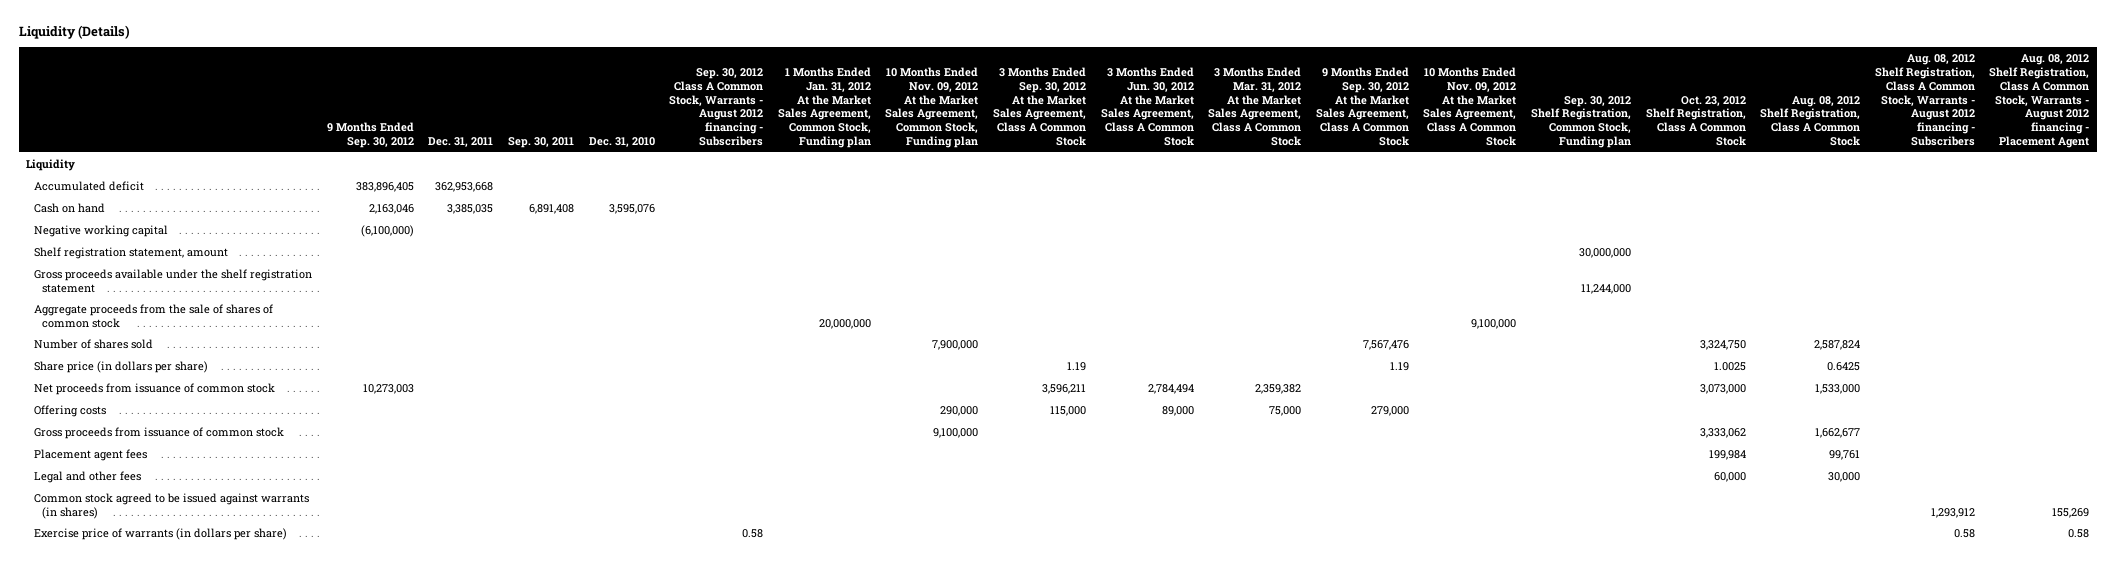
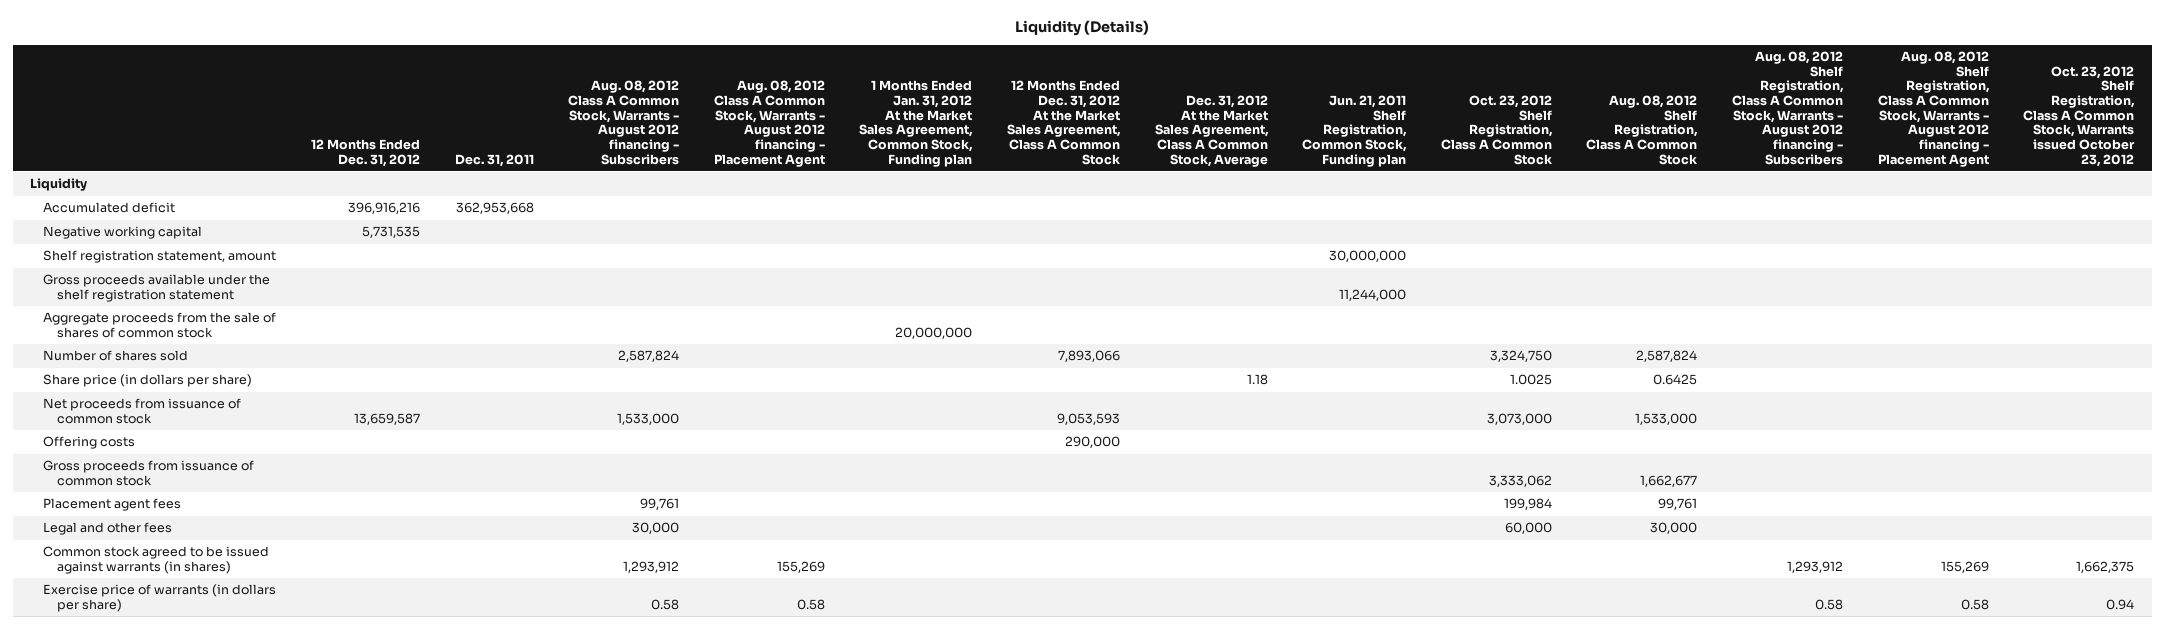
- | 9 Months Ended Sep. 30, 2012 | Dec. 31, 2011 | Sep. 30, 2011 | Dec. 31, 2010 | Sep. 30, 2012 Class A Common Stock, Warrants - August 2012 financing - Subscribers | 1 Months Ended Jan. 31, 2012 At the Market Sales Agreement, Common Stock, Funding plan | 10 Months Ended Nov. 09, 2012 At the Market Sales Agreement, Common Stock, Funding plan | 3 Months Ended Sep. 30, 2012 At the Market Sales Agreement, Class A Common Stock | 3 Months Ended Jun. 30, 2012 At the Market Sales Agreement, Class A Common Stock | 3 Months Ended Mar. 31, 2012 At the Market Sales Agreement, Class A Common Stock | 9 Months Ended Sep. 30, 2012 At the Market Sales Agreement, Class A Common Stock | 10 Months Ended Nov. 09, 2012 At the Market Sales Agreement, Class A Common Stock | Sep. 30, 2012 Shelf Registration, Common Stock, Funding plan | Oct. 23, 2012 Shelf Registration, Class A Common Stock | Aug. 08, 2012 Shelf Registration, Class A Common Stock | Aug. 08, 2012 Shelf Registration, Class A Common Stock, Warrants - August 2012 financing - Subscribers | Aug. 08, 2012 Shelf Registration, Class A Common Stock, Warrants - August 2012 financing - Placement Agent
+ | 12 Months Ended Dec. 31, 2012 | Dec. 31, 2011 | Aug. 08, 2012 Class A Common Stock, Warrants - August 2012 financing - Subscribers | Aug. 08, 2012 Class A Common Stock, Warrants - August 2012 financing - Placement Agent | 1 Months Ended Jan. 31, 2012 At the Market Sales Agreement, Common Stock, Funding plan | 12 Months Ended Dec. 31, 2012 At the Market Sales Agreement, Class A Common Stock | Dec. 31, 2012 At the Market Sales Agreement, Class A Common Stock, Average | Jun. 21, 2011 Shelf Registration, Common Stock, Funding plan | Oct. 23, 2012 Shelf Registration, Class A Common Stock | Aug. 08, 2012 Shelf Registration, Class A Common Stock | Aug. 08, 2012 Shelf Registration, Class A Common Stock, Warrants - August 2012 financing - Subscribers | Aug. 08, 2012 Shelf Registration, Class A Common Stock, Warrants - August 2012 financing - Placement Agent | Oct. 23, 2012 Shelf Registration, Class A Common Stock, Warrants issued October 23, 2012
- Cash on hand | 2,163,046 | 3,385,035 | 6,891,408 | 3,595,076 | | | | | | | | | | | | |

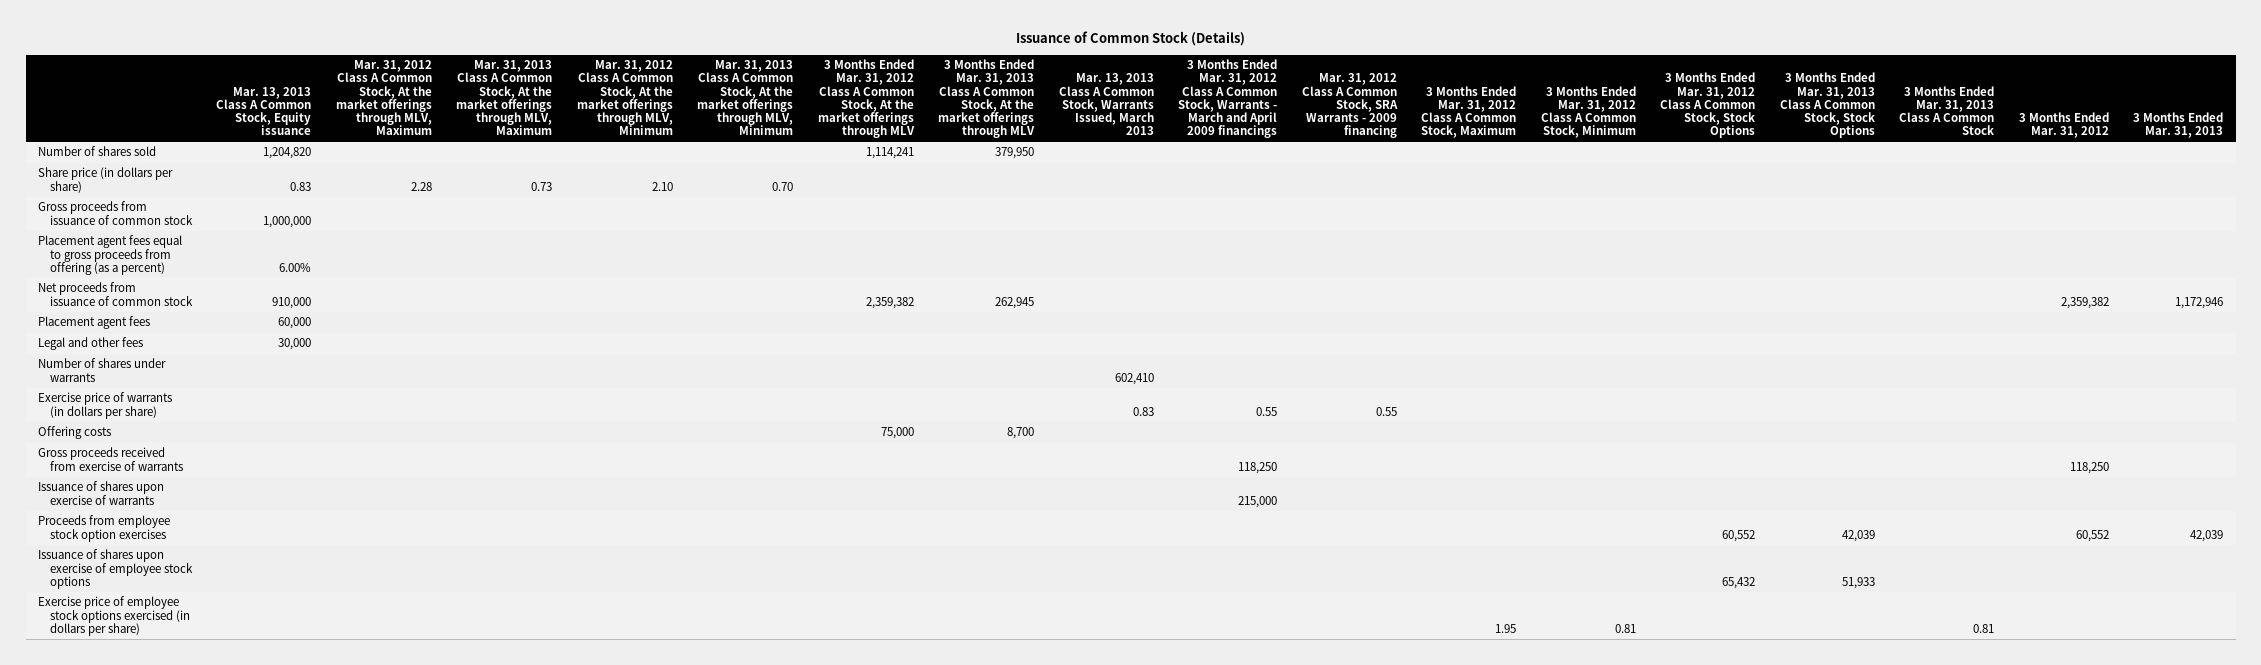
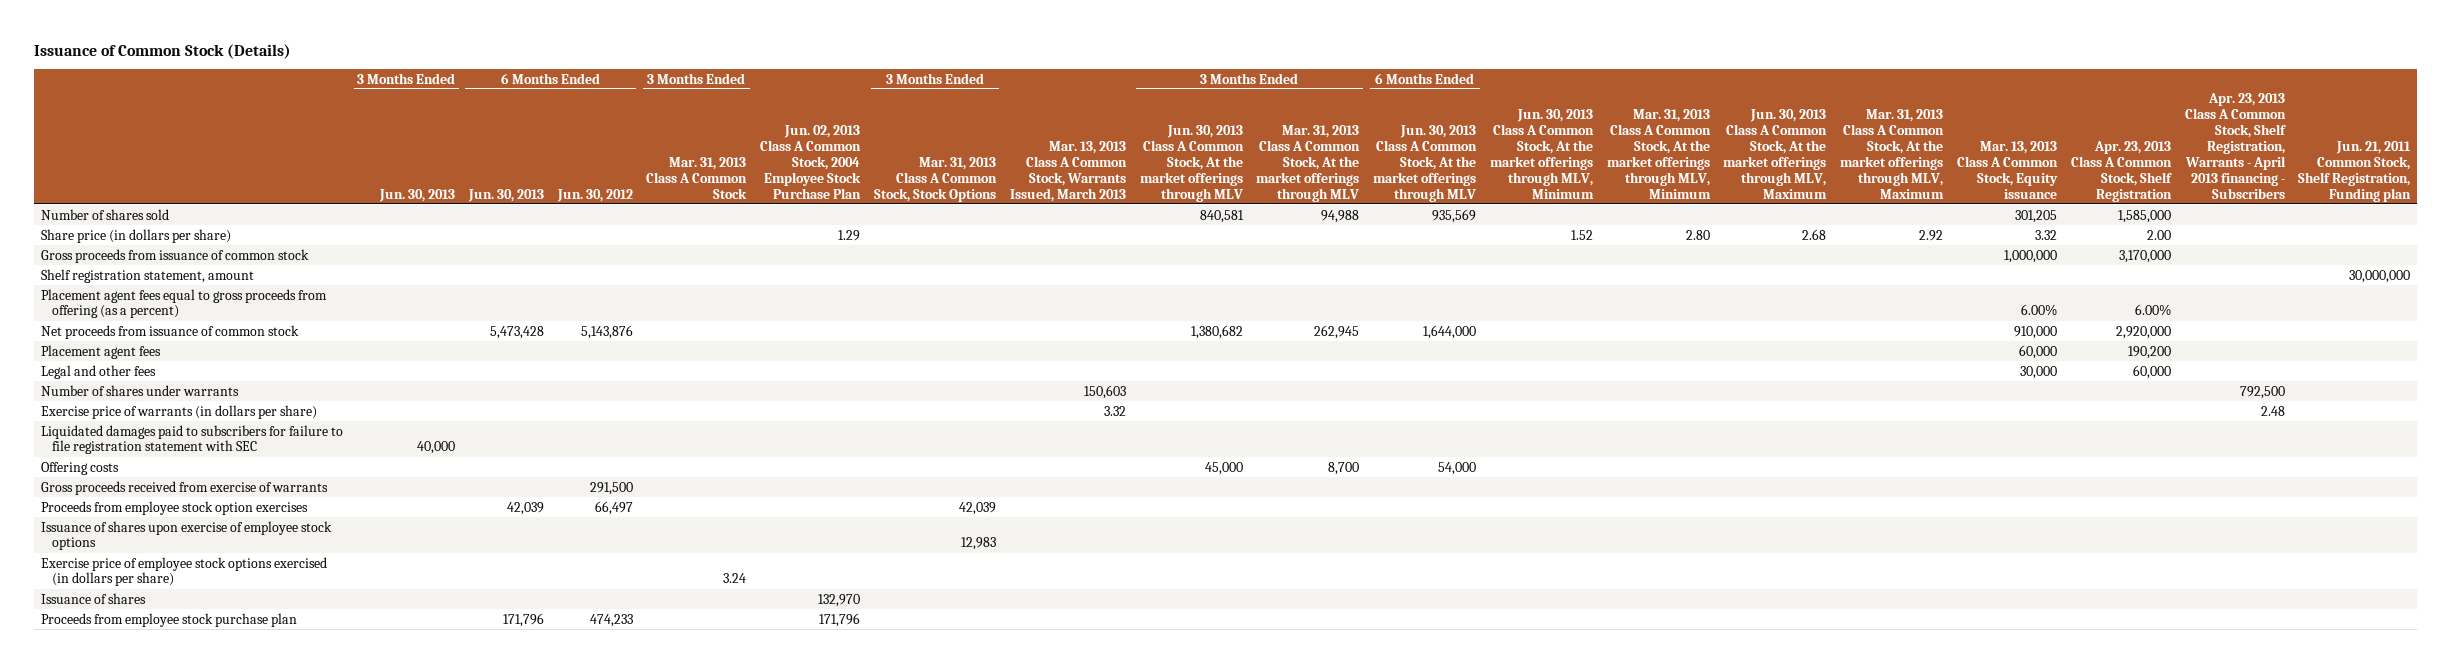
- | Mar. 13, 2013 Class A Common Stock, Equity issuance | Mar. 31, 2012 Class A Common Stock, At the market offerings through MLV, Maximum | Mar. 31, 2013 Class A Common Stock, At the market offerings through MLV, Maximum | Mar. 31, 2012 Class A Common Stock, At the market offerings through MLV, Minimum | Mar. 31, 2013 Class A Common Stock, At the market offerings through MLV, Minimum | 3 Months Ended Mar. 31, 2012 Class A Common Stock, At the market offerings through MLV | 3 Months Ended Mar. 31, 2013 Class A Common Stock, At the market offerings through MLV | Mar. 13, 2013 Class A Common Stock, Warrants Issued, March 2013 | 3 Months Ended Mar. 31, 2012 Class A Common Stock, Warrants - March and April 2009 financings | Mar. 31, 2012 Class A Common Stock, SRA Warrants - 2009 financing | 3 Months Ended Mar. 31, 2012 Class A Common Stock, Maximum | 3 Months Ended Mar. 31, 2012 Class A Common Stock, Minimum | 3 Months Ended Mar. 31, 2012 Class A Common Stock, Stock Options | 3 Months Ended Mar. 31, 2013 Class A Common Stock, Stock Options | 3 Months Ended Mar. 31, 2013 Class A Common Stock | 3 Months Ended Mar. 31, 2012 | 3 Months Ended Mar. 31, 2013
+ | 3 Months Ended Jun. 30, 2013 | 6 Months Ended Jun. 30, 2013 | 6 Months Ended Jun. 30, 2012 | 3 Months Ended Mar. 31, 2013 Class A Common Stock | Jun. 02, 2013 Class A Common Stock, 2004 Employee Stock Purchase Plan | 3 Months Ended Mar. 31, 2013 Class A Common Stock, Stock Options | Mar. 13, 2013 Class A Common Stock, Warrants Issued, March 2013 | 3 Months Ended Jun. 30, 2013 Class A Common Stock, At the market offerings through MLV | 3 Months Ended Mar. 31, 2013 Class A Common Stock, At the market offerings through MLV | 6 Months Ended Jun. 30, 2013 Class A Common Stock, At the market offerings through MLV | Jun. 30, 2013 Class A Common Stock, At the market offerings through MLV, Minimum | Mar. 31, 2013 Class A Common Stock, At the market offerings through MLV, Minimum | Jun. 30, 2013 Class A Common Stock, At the market offerings through MLV, Maximum | Mar. 31, 2013 Class A Common Stock, At the market offerings through MLV, Maximum | Mar. 13, 2013 Class A Common Stock, Equity issuance | Apr. 23, 2013 Class A Common Stock, Shelf Registration | Apr. 23, 2013 Class A Common Stock, Shelf Registration, Warrants - April 2013 financing - Subscribers | Jun. 21, 2011 Common Stock, Shelf Registration, Funding plan
- Number of shares sold | 1,204,820 | | | | | 1,114,241 | 379,950 | | | | | | | | | |
- Share price (in dollars per share) | 0.83 | 2.28 | 0.73 | 2.10 | 0.70 | | | | | | | | | | | |
+ Number of shares sold | | | | | | | | 840,581 | 94,988 | 935,569 | | | | | 301,205 | 1,585,000 | |
+ Share price (in dollars per share) | | | | | 1.29 | | | | | | 1.52 | 2.80 | 2.68 | 2.92 | 3.32 | 2.00 | |
+ Shelf registration statement, amount | | | | | | | | | | | | | | | | | | 30,000,000
- Number of shares under warrants | | | | | | | | 602,410 | | | | | | | | |
- Exercise price of warrants (in dollars per share) | | | | | | | | 0.83 | 0.55 | 0.55 | | | | | | |
+ Number of shares under warrants | | | | | | | 150,603 | | | | | | | | | | 792,500 |
+ Exercise price of warrants (in dollars per share) | | | | | | | 3.32 | | | | | | | | | | 2.48 |
+ Liquidated damages paid to subscribers for failure to file registration statement with SEC | 40,000 | | | | | | | | | | | | | | | | |
- Issuance of shares upon exercise of warrants | | | | | | | | | 215,000 | | | | | | | |
- Issuance of shares upon exercise of employee stock options | | | | | | | | | | | | | 65,432 | 51,933 | | |
- Exercise price of employee stock options exercised (in dollars per share) | | | | | | | | | | | 1.95 | 0.81 | | | 0.81 | |
+ Issuance of shares upon exercise of employee stock options | | | | | | 12,983 | | | | | | | | | | | |
+ Exercise price of employee stock options exercised (in dollars per share) | | | | 3.24 | | | | | | | | | | | | | |
+ Issuance of shares | | | | | 132,970 | | | | | | | | | | | | |
+ Proceeds from employee stock purchase plan | | 171,796 | 474,233 | | 171,796 | | | | | | | | | | | | |

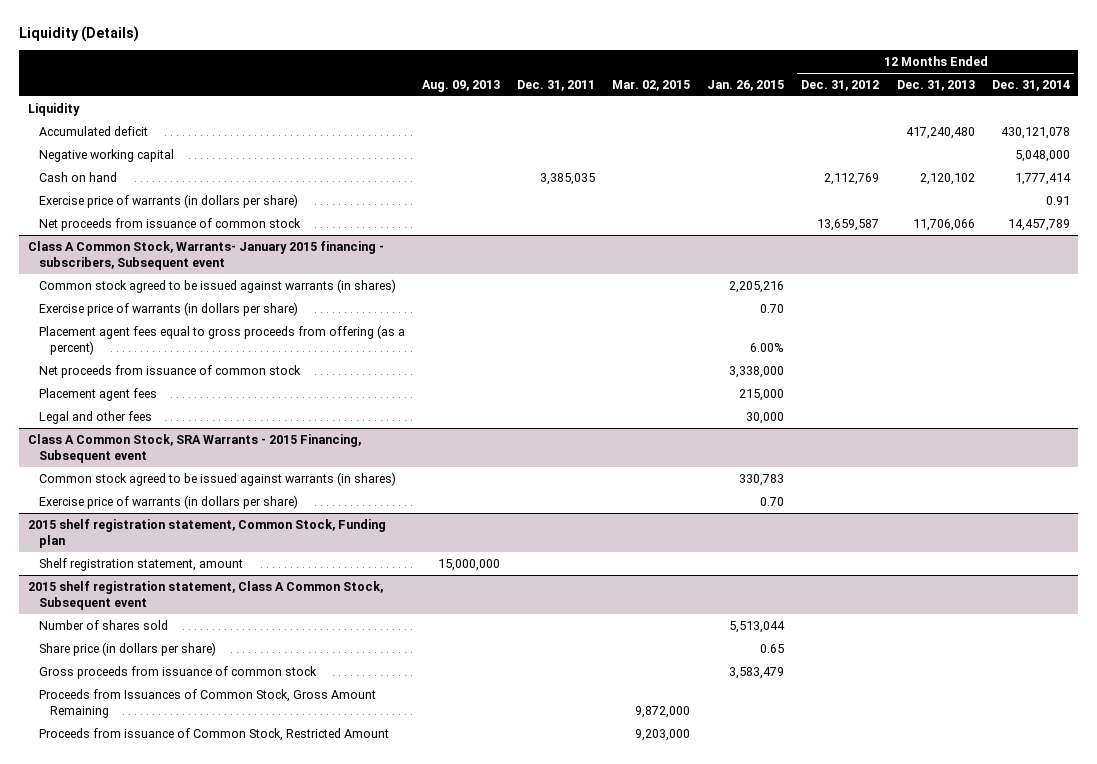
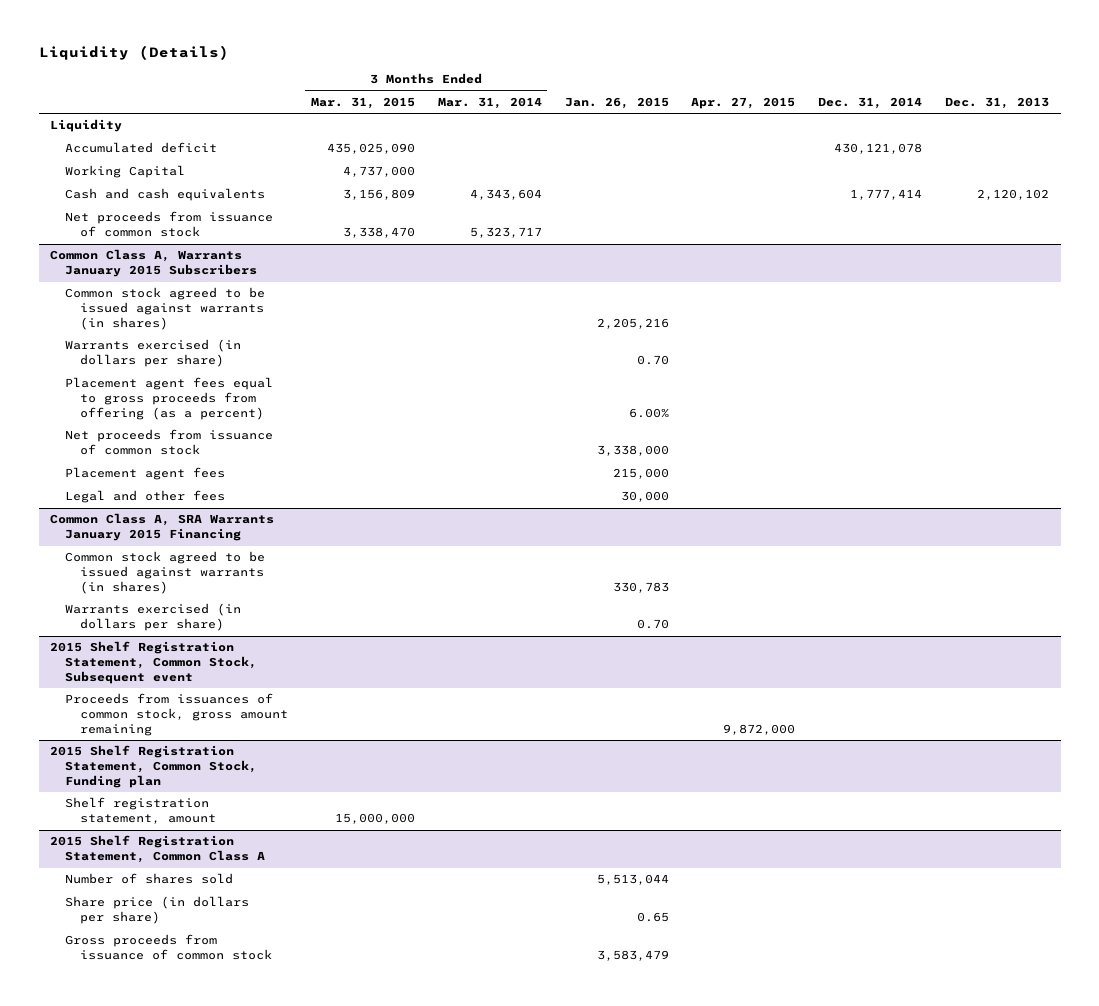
- | Aug. 09, 2013 | Dec. 31, 2011 | Mar. 02, 2015 | Jan. 26, 2015 | 12 Months Ended Dec. 31, 2012 | 12 Months Ended Dec. 31, 2013 | 12 Months Ended Dec. 31, 2014
+ | 3 Months Ended Mar. 31, 2015 | 3 Months Ended Mar. 31, 2014 | Jan. 26, 2015 | Apr. 27, 2015 | Dec. 31, 2014 | Dec. 31, 2013
- Negative working capital | | | | | | | 5,048,000
- Cash on hand | | 3,385,035 | | | 2,112,769 | 2,120,102 | 1,777,414
- Exercise price of warrants (in dollars per share) | | | | | | | 0.91
+ Working Capital | 4,737,000 | | | | |
+ Cash and cash equivalents | 3,156,809 | 4,343,604 | | | 1,777,414 | 2,120,102
- Class A Common Stock, Warrants- January 2015 financing - subscribers, Subsequent event
+ Common Class A, Warrants January 2015 Subscribers
- Exercise price of warrants (in dollars per share) | | | | 0.70 | | |
+ Warrants exercised (in dollars per share) | | | 0.70 | | |
- Class A Common Stock, SRA Warrants - 2015 Financing, Subsequent event
+ Common Class A, SRA Warrants January 2015 Financing
- Exercise price of warrants (in dollars per share) | | | | 0.70 | | |
- 2015 shelf registration statement, Common Stock, Funding plan
+ Warrants exercised (in dollars per share) | | | 0.70 | | |
+ 2015 Shelf Registration Statement, Common Stock, Subsequent event
+ Proceeds from issuances of common stock, gross amount remaining | | | | 9,872,000 | |
+ 2015 Shelf Registration Statement, Common Stock, Funding plan
- 2015 shelf registration statement, Class A Common Stock, Subsequent event
+ 2015 Shelf Registration Statement, Common Class A
- Proceeds from Issuances of Common Stock, Gross Amount Remaining | | | 9,872,000 | | | |
- Proceeds from issuance of Common Stock, Restricted Amount | | | 9,203,000 | | | |

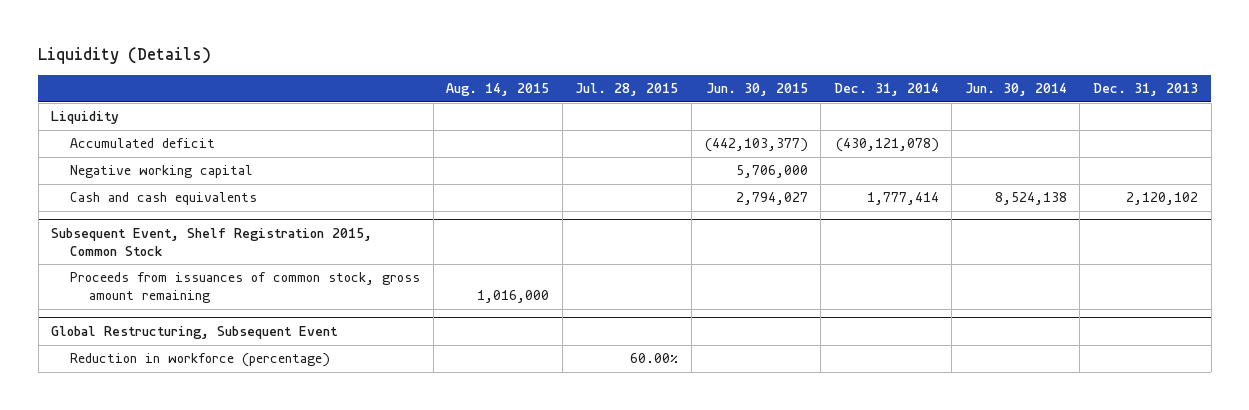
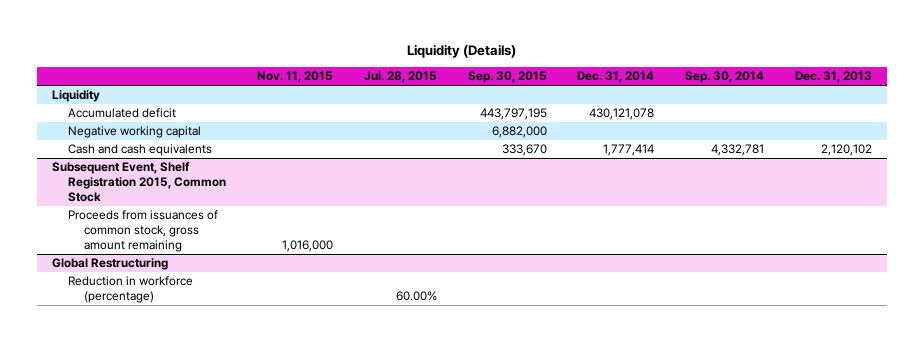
- | Aug. 14, 2015 | Jul. 28, 2015 | Jun. 30, 2015 | Dec. 31, 2014 | Jun. 30, 2014 | Dec. 31, 2013
+ | Nov. 11, 2015 | Jul. 28, 2015 | Sep. 30, 2015 | Dec. 31, 2014 | Sep. 30, 2014 | Dec. 31, 2013
- Accumulated deficit | | | (442,103,377) | (430,121,078) | |
+ Accumulated deficit | | | 443,797,195 | 430,121,078 | |
- Global Restructuring, Subsequent Event
+ Global Restructuring

